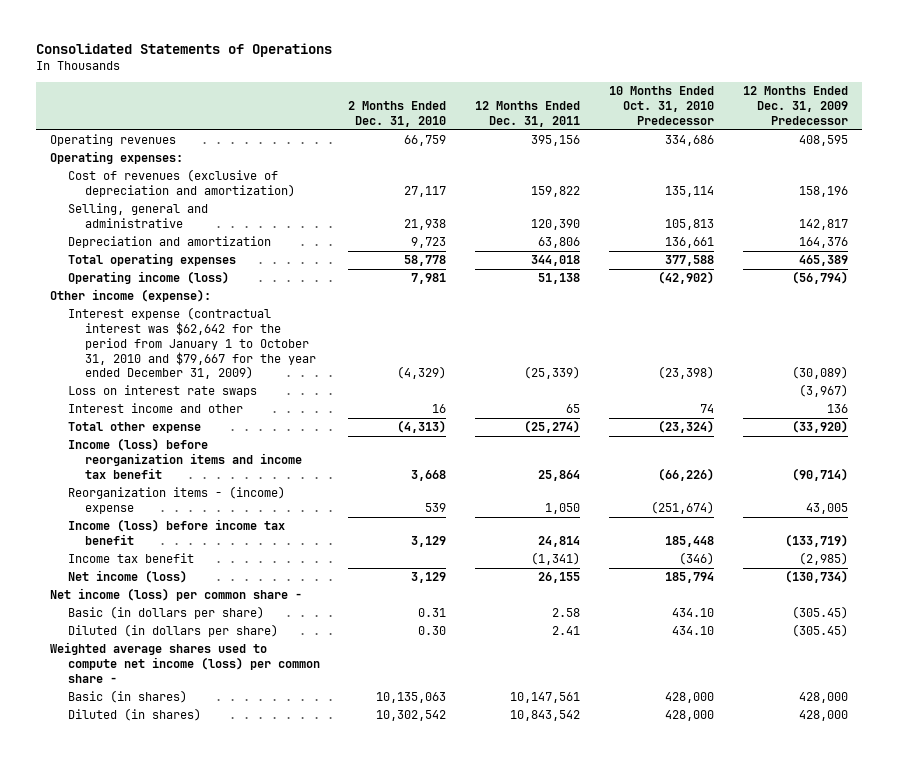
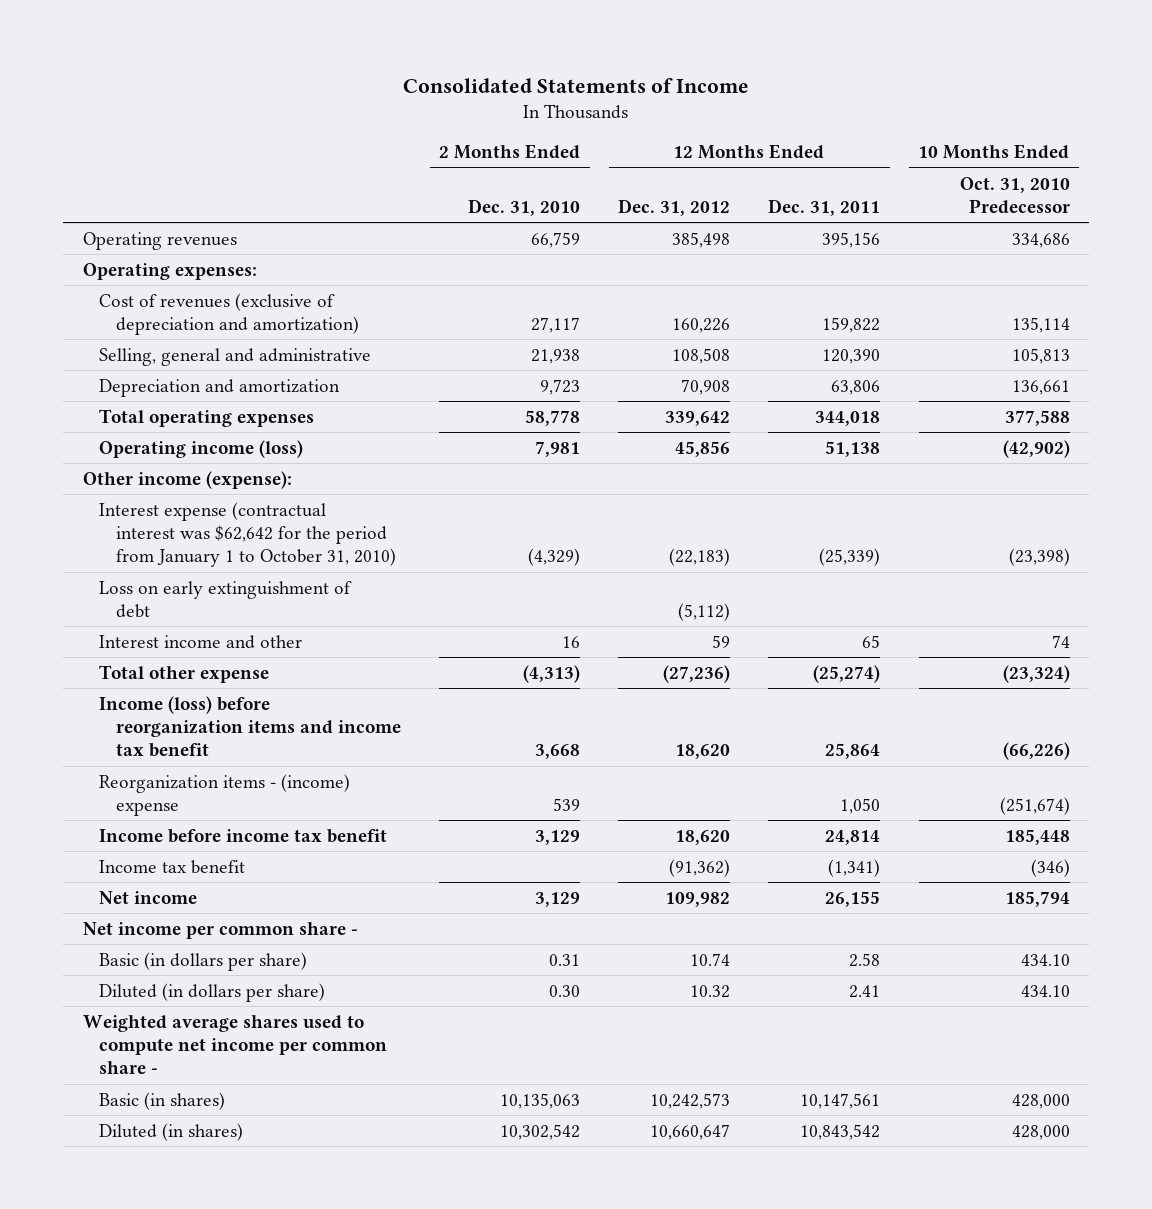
- Consolidated Statements of Operations
+ Consolidated Statements of Income
- | 2 Months Ended Dec. 31, 2010 | 12 Months Ended Dec. 31, 2011 | 10 Months Ended Oct. 31, 2010 Predecessor | 12 Months Ended Dec. 31, 2009 Predecessor
+ | 2 Months Ended Dec. 31, 2010 | 12 Months Ended Dec. 31, 2012 | 12 Months Ended Dec. 31, 2011 | 10 Months Ended Oct. 31, 2010 Predecessor
- Interest expense (contractual interest was $62,642 for the period from January 1 to October 31, 2010 and $79,667 for the year ended December 31, 2009) | (4,329) | (25,339) | (23,398) | (30,089)
- Loss on interest rate swaps | | | | (3,967)
+ Interest expense (contractual interest was $62,642 for the period from January 1 to October 31, 2010) | (4,329) | (22,183) | (25,339) | (23,398)
+ Loss on early extinguishment of debt | | (5,112) | |
- Income (loss) before income tax benefit | 3,129 | 24,814 | 185,448 | (133,719)
+ Income before income tax benefit | 3,129 | 18,620 | 24,814 | 185,448
- Net income (loss) | 3,129 | 26,155 | 185,794 | (130,734)
- Net income (loss) per common share -
+ Net income | 3,129 | 109,982 | 26,155 | 185,794
+ Net income per common share -
- Weighted average shares used to compute net income (loss) per common share -
+ Weighted average shares used to compute net income per common share -

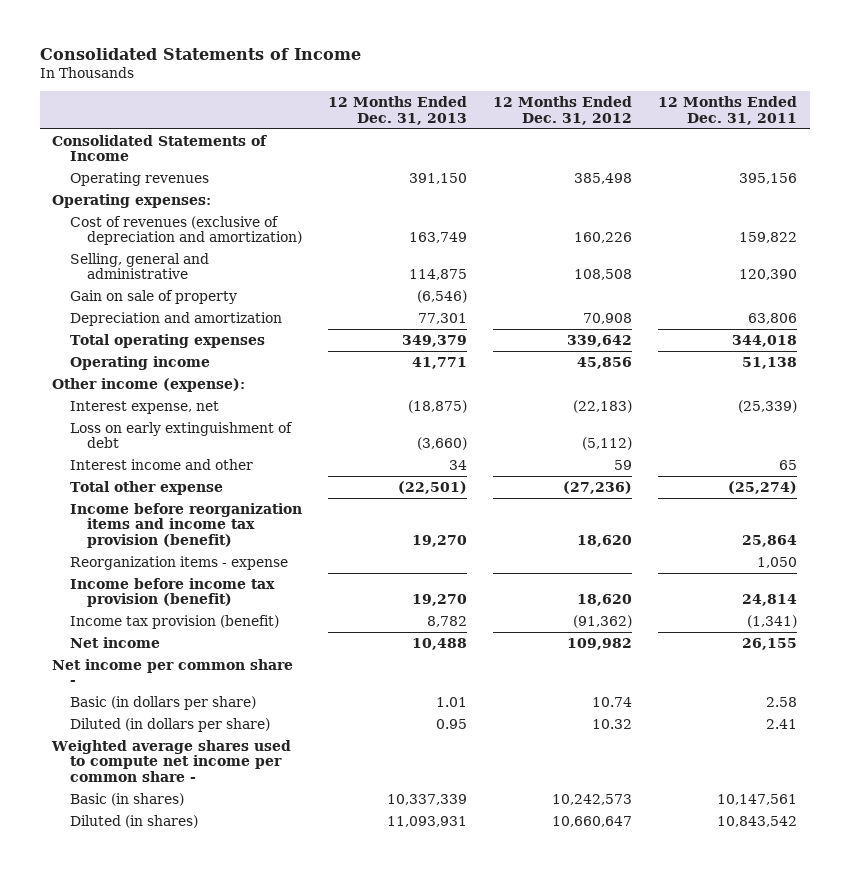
- | 2 Months Ended Dec. 31, 2010 | 12 Months Ended Dec. 31, 2012 | 12 Months Ended Dec. 31, 2011 | 10 Months Ended Oct. 31, 2010 Predecessor
+ | 12 Months Ended Dec. 31, 2013 | 12 Months Ended Dec. 31, 2012 | 12 Months Ended Dec. 31, 2011
+ Consolidated Statements of Income
+ Gain on sale of property | (6,546) | |
- Operating income (loss) | 7,981 | 45,856 | 51,138 | (42,902)
+ Operating income | 41,771 | 45,856 | 51,138
- Interest expense (contractual interest was $62,642 for the period from January 1 to October 31, 2010) | (4,329) | (22,183) | (25,339) | (23,398)
+ Interest expense, net | (18,875) | (22,183) | (25,339)
- Income (loss) before reorganization items and income tax benefit | 3,668 | 18,620 | 25,864 | (66,226)
- Reorganization items - (income) expense | 539 | | 1,050 | (251,674)
- Income before income tax benefit | 3,129 | 18,620 | 24,814 | 185,448
- Income tax benefit | | (91,362) | (1,341) | (346)
+ Income before reorganization items and income tax provision (benefit) | 19,270 | 18,620 | 25,864
+ Reorganization items - expense | | | 1,050
+ Income before income tax provision (benefit) | 19,270 | 18,620 | 24,814
+ Income tax provision (benefit) | 8,782 | (91,362) | (1,341)

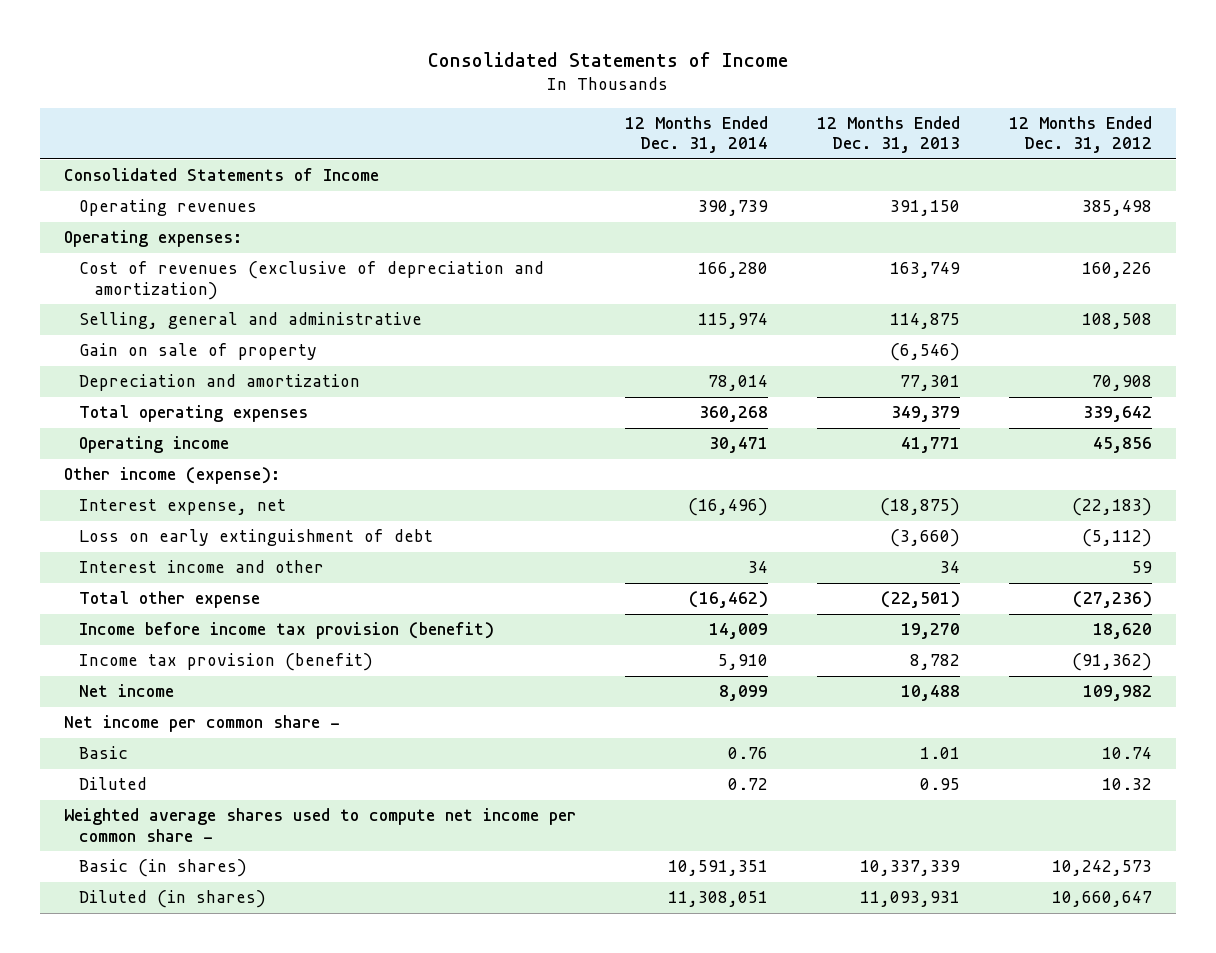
- | 12 Months Ended Dec. 31, 2013 | 12 Months Ended Dec. 31, 2012 | 12 Months Ended Dec. 31, 2011
+ | 12 Months Ended Dec. 31, 2014 | 12 Months Ended Dec. 31, 2013 | 12 Months Ended Dec. 31, 2012
- Income before reorganization items and income tax provision (benefit) | 19,270 | 18,620 | 25,864
- Reorganization items - expense | | | 1,050
- Basic (in dollars per share) | 1.01 | 10.74 | 2.58
- Diluted (in dollars per share) | 0.95 | 10.32 | 2.41
+ Basic | 0.76 | 1.01 | 10.74
+ Diluted | 0.72 | 0.95 | 10.32

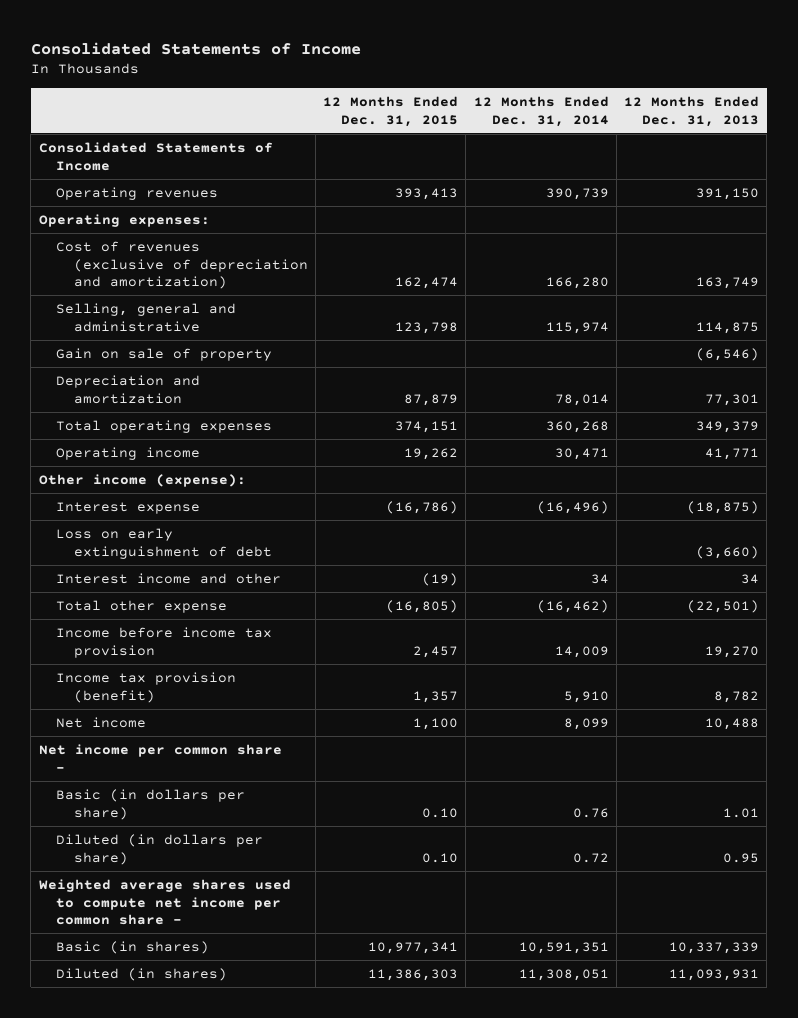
- | 12 Months Ended Dec. 31, 2014 | 12 Months Ended Dec. 31, 2013 | 12 Months Ended Dec. 31, 2012
+ | 12 Months Ended Dec. 31, 2015 | 12 Months Ended Dec. 31, 2014 | 12 Months Ended Dec. 31, 2013
- Interest expense, net | (16,496) | (18,875) | (22,183)
+ Interest expense | (16,786) | (16,496) | (18,875)
- Income before income tax provision (benefit) | 14,009 | 19,270 | 18,620
+ Income before income tax provision | 2,457 | 14,009 | 19,270
- Basic | 0.76 | 1.01 | 10.74
- Diluted | 0.72 | 0.95 | 10.32
+ Basic (in dollars per share) | 0.10 | 0.76 | 1.01
+ Diluted (in dollars per share) | 0.10 | 0.72 | 0.95

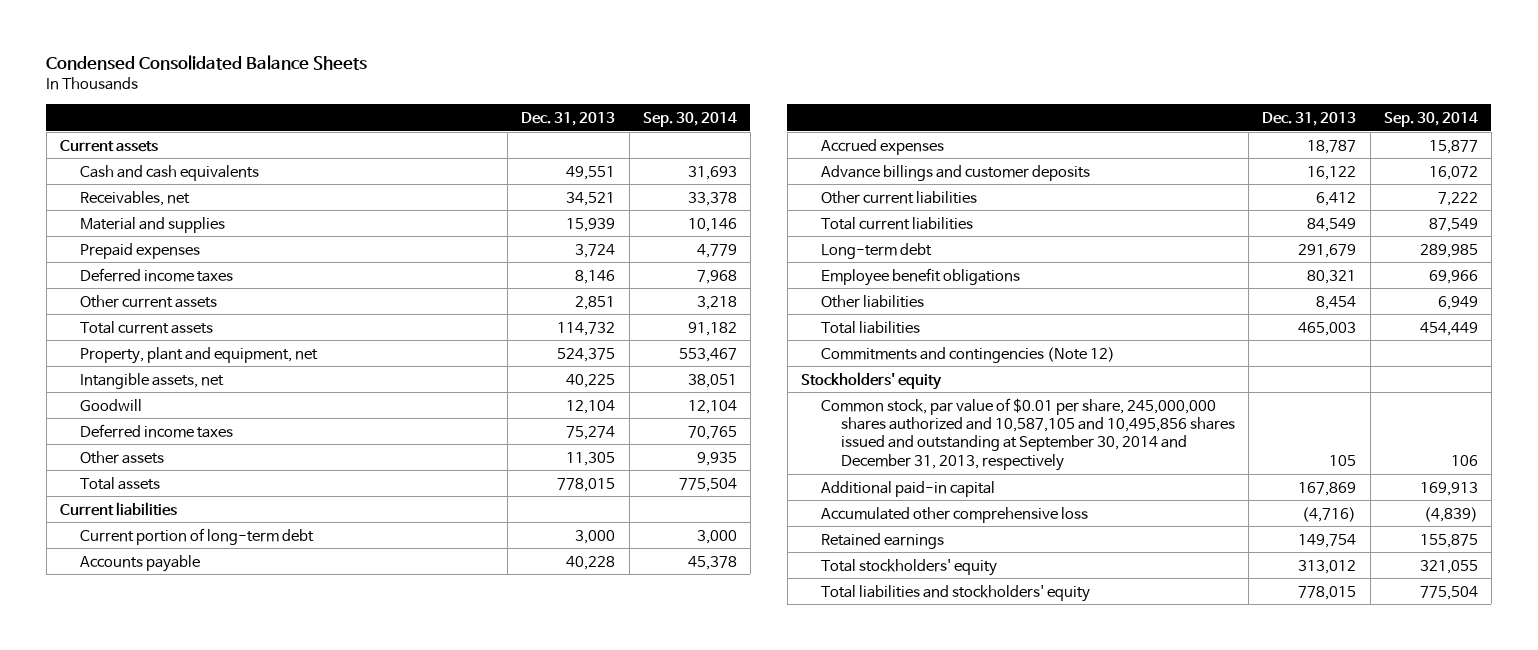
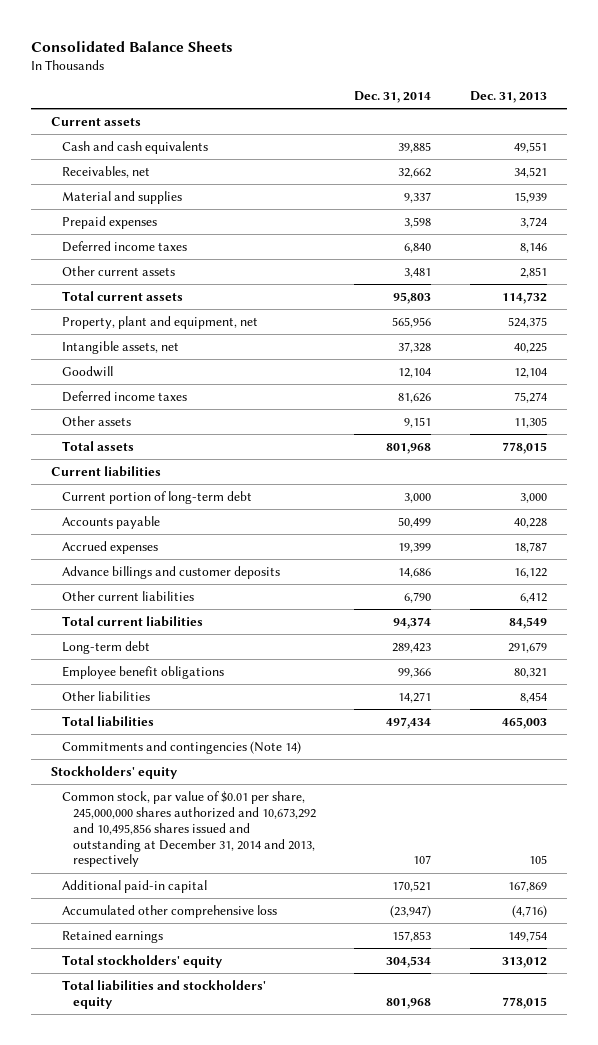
- Condensed Consolidated Balance Sheets
+ Consolidated Balance Sheets
- | Dec. 31, 2013 | Sep. 30, 2014
+ | Dec. 31, 2014 | Dec. 31, 2013
- Commitments and contingencies (Note 12)
+ Commitments and contingencies (Note 14)
- Common stock, par value of $0.01 per share, 245,000,000 shares authorized and 10,587,105 and 10,495,856 shares issued and outstanding at September 30, 2014 and December 31, 2013, respectively | 105 | 106
+ Common stock, par value of $0.01 per share, 245,000,000 shares authorized and 10,673,292 and 10,495,856 shares issued and outstanding at December 31, 2014 and 2013, respectively | 107 | 105

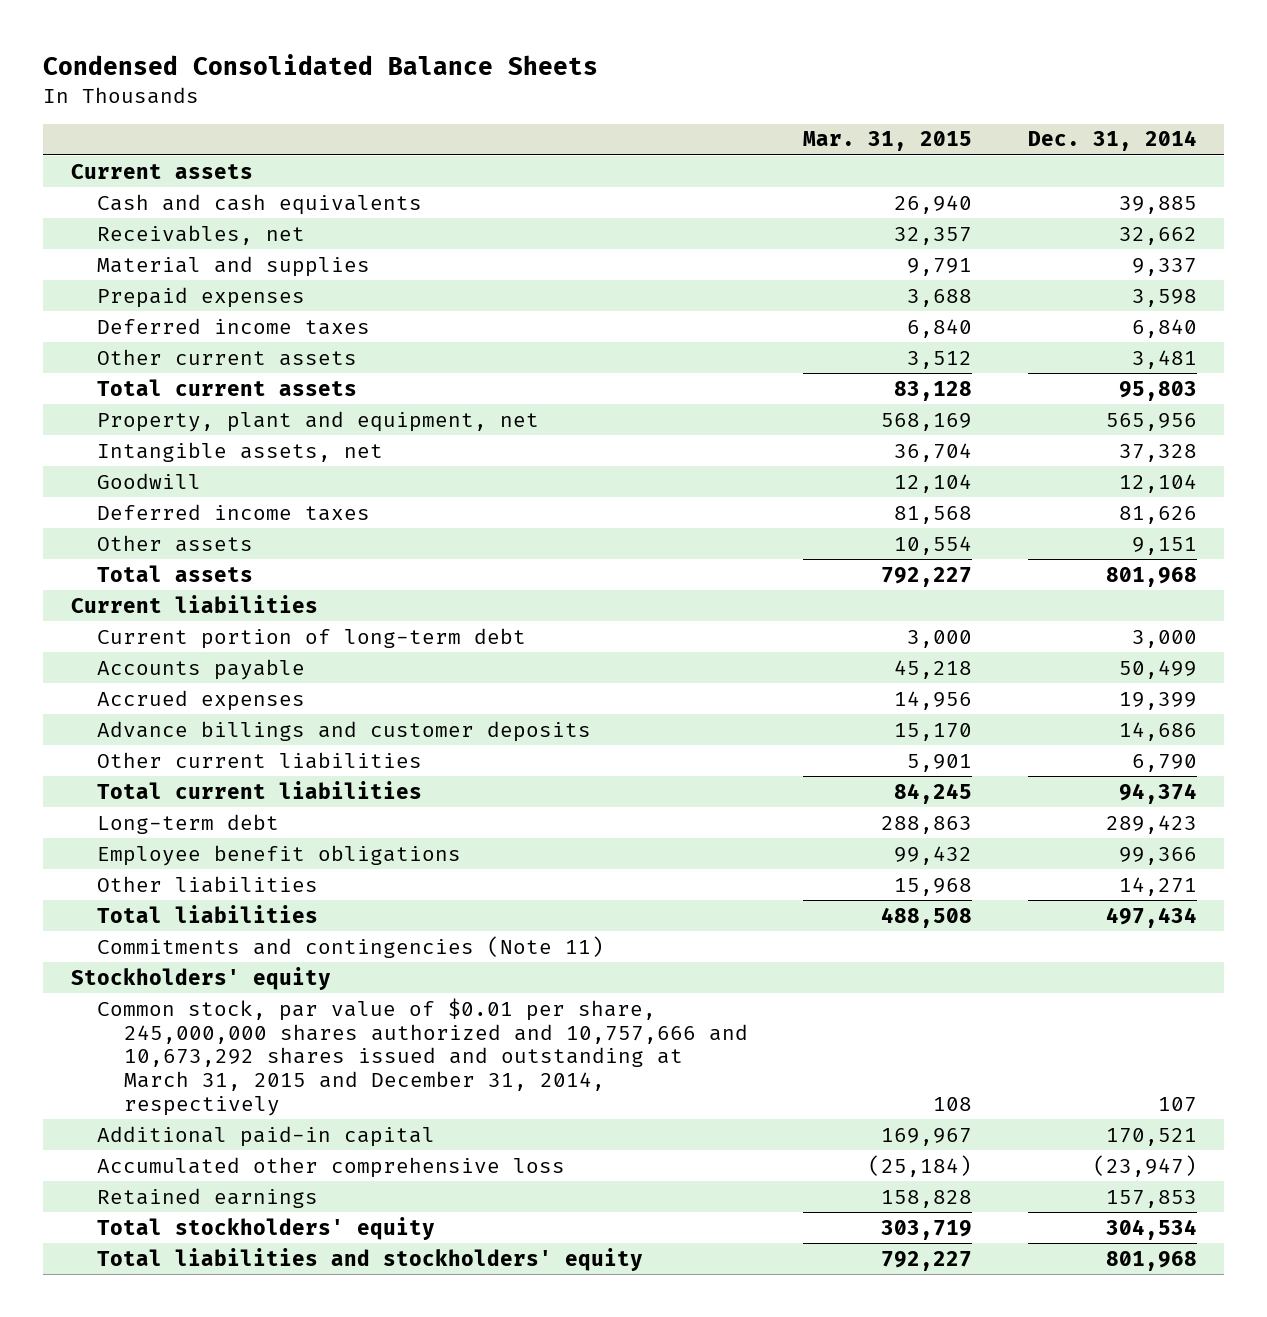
- Consolidated Balance Sheets
+ Condensed Consolidated Balance Sheets
- | Dec. 31, 2014 | Dec. 31, 2013
+ | Mar. 31, 2015 | Dec. 31, 2014
- Commitments and contingencies (Note 14)
+ Commitments and contingencies (Note 11)
- Common stock, par value of $0.01 per share, 245,000,000 shares authorized and 10,673,292 and 10,495,856 shares issued and outstanding at December 31, 2014 and 2013, respectively | 107 | 105
+ Common stock, par value of $0.01 per share, 245,000,000 shares authorized and 10,757,666 and 10,673,292 shares issued and outstanding at March 31, 2015 and December 31, 2014, respectively | 108 | 107

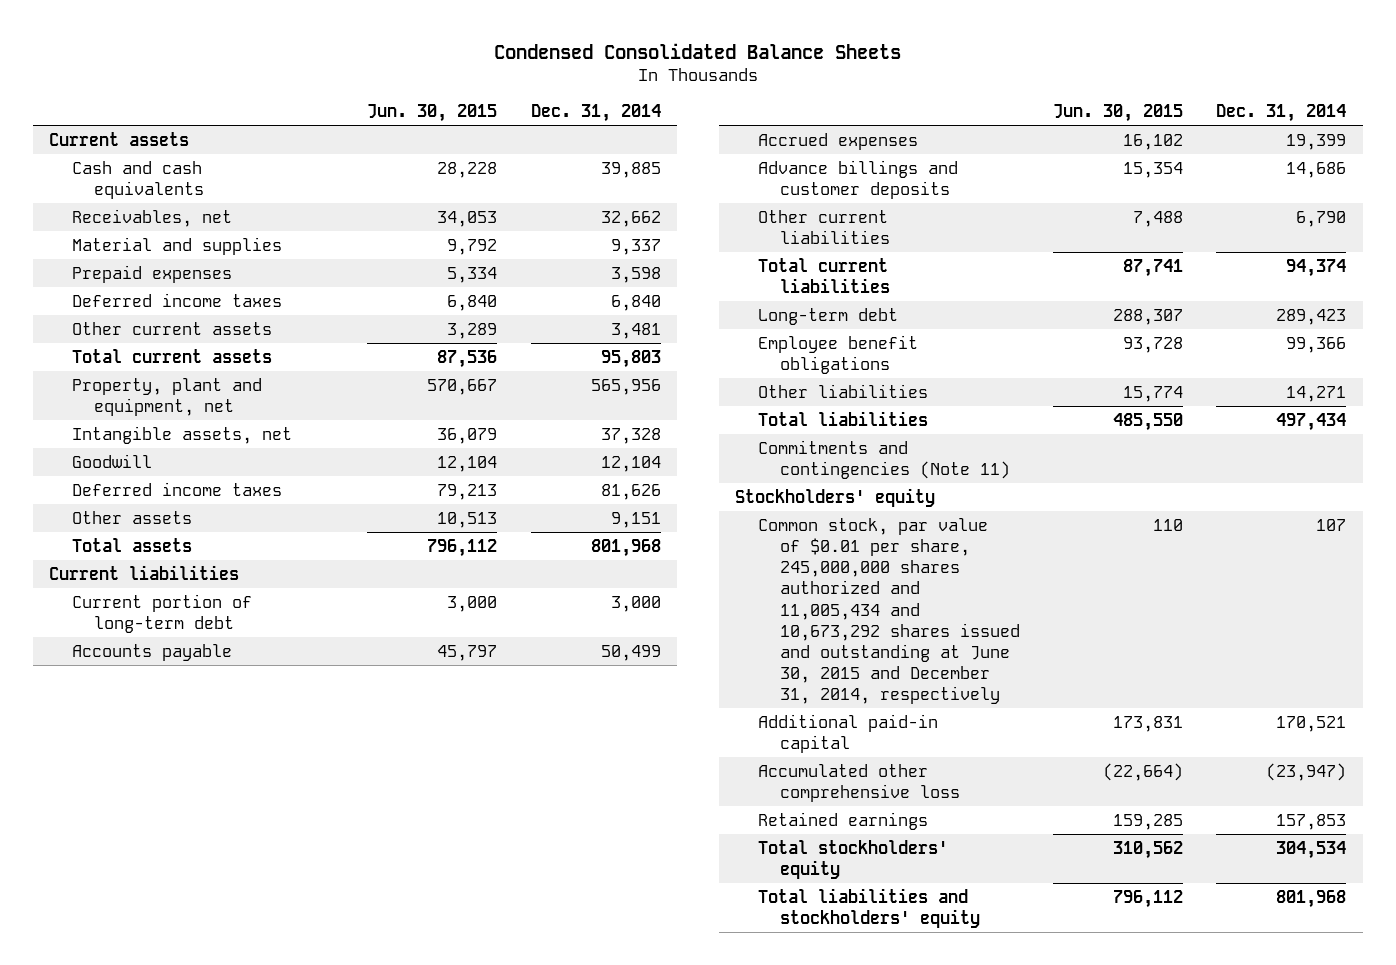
- | Mar. 31, 2015 | Dec. 31, 2014
+ | Jun. 30, 2015 | Dec. 31, 2014
- Common stock, par value of $0.01 per share, 245,000,000 shares authorized and 10,757,666 and 10,673,292 shares issued and outstanding at March 31, 2015 and December 31, 2014, respectively | 108 | 107
+ Common stock, par value of $0.01 per share, 245,000,000 shares authorized and 11,005,434 and 10,673,292 shares issued and outstanding at June 30, 2015 and December 31, 2014, respectively | 110 | 107

